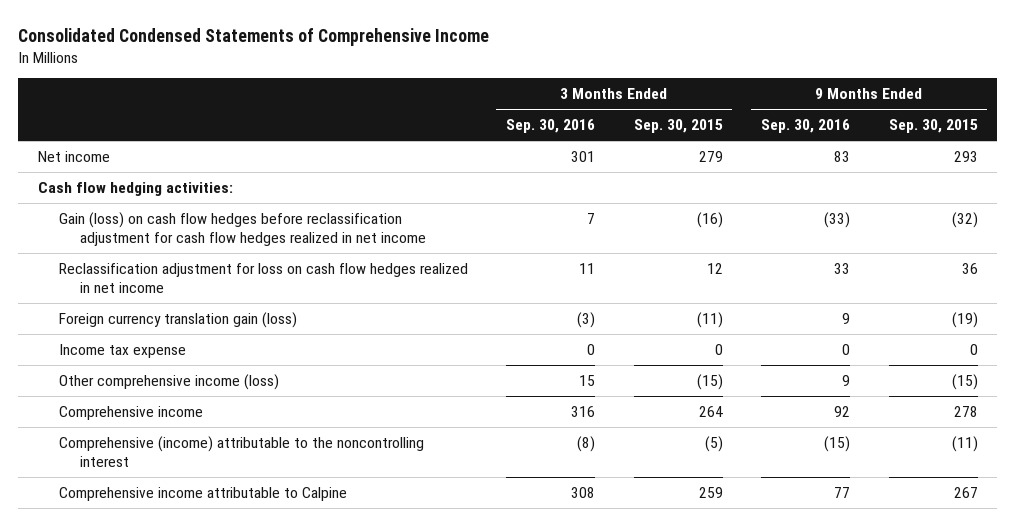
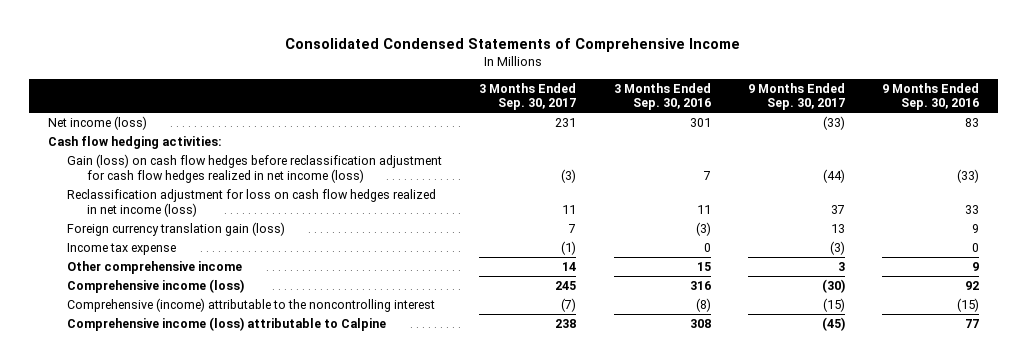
- | 3 Months Ended Sep. 30, 2016 | 3 Months Ended Sep. 30, 2015 | 9 Months Ended Sep. 30, 2016 | 9 Months Ended Sep. 30, 2015
+ | 3 Months Ended Sep. 30, 2017 | 3 Months Ended Sep. 30, 2016 | 9 Months Ended Sep. 30, 2017 | 9 Months Ended Sep. 30, 2016
- Net income | 301 | 279 | 83 | 293
+ Net income (loss) | 231 | 301 | (33) | 83
- Gain (loss) on cash flow hedges before reclassification adjustment for cash flow hedges realized in net income | 7 | (16) | (33) | (32)
- Reclassification adjustment for loss on cash flow hedges realized in net income | 11 | 12 | 33 | 36
+ Gain (loss) on cash flow hedges before reclassification adjustment for cash flow hedges realized in net income (loss) | (3) | 7 | (44) | (33)
+ Reclassification adjustment for loss on cash flow hedges realized in net income (loss) | 11 | 11 | 37 | 33
- Other comprehensive income (loss) | 15 | (15) | 9 | (15)
- Comprehensive income | 316 | 264 | 92 | 278
+ Other comprehensive income | 14 | 15 | 3 | 9
+ Comprehensive income (loss) | 245 | 316 | (30) | 92
- Comprehensive income attributable to Calpine | 308 | 259 | 77 | 267
+ Comprehensive income (loss) attributable to Calpine | 238 | 308 | (45) | 77

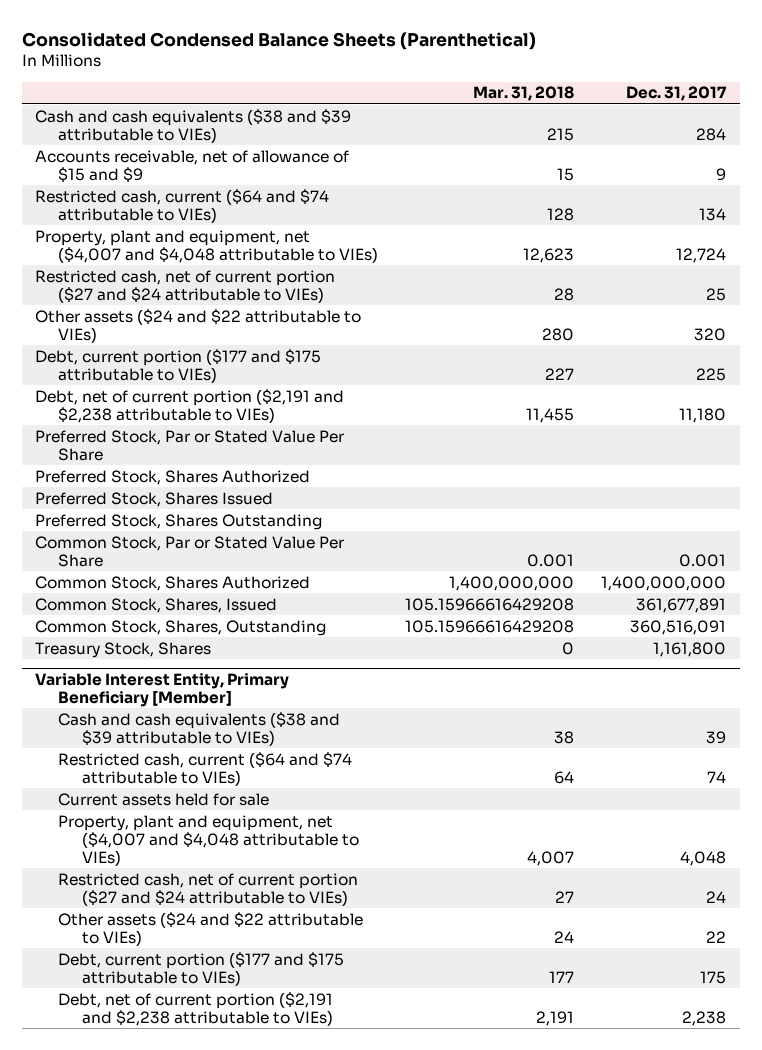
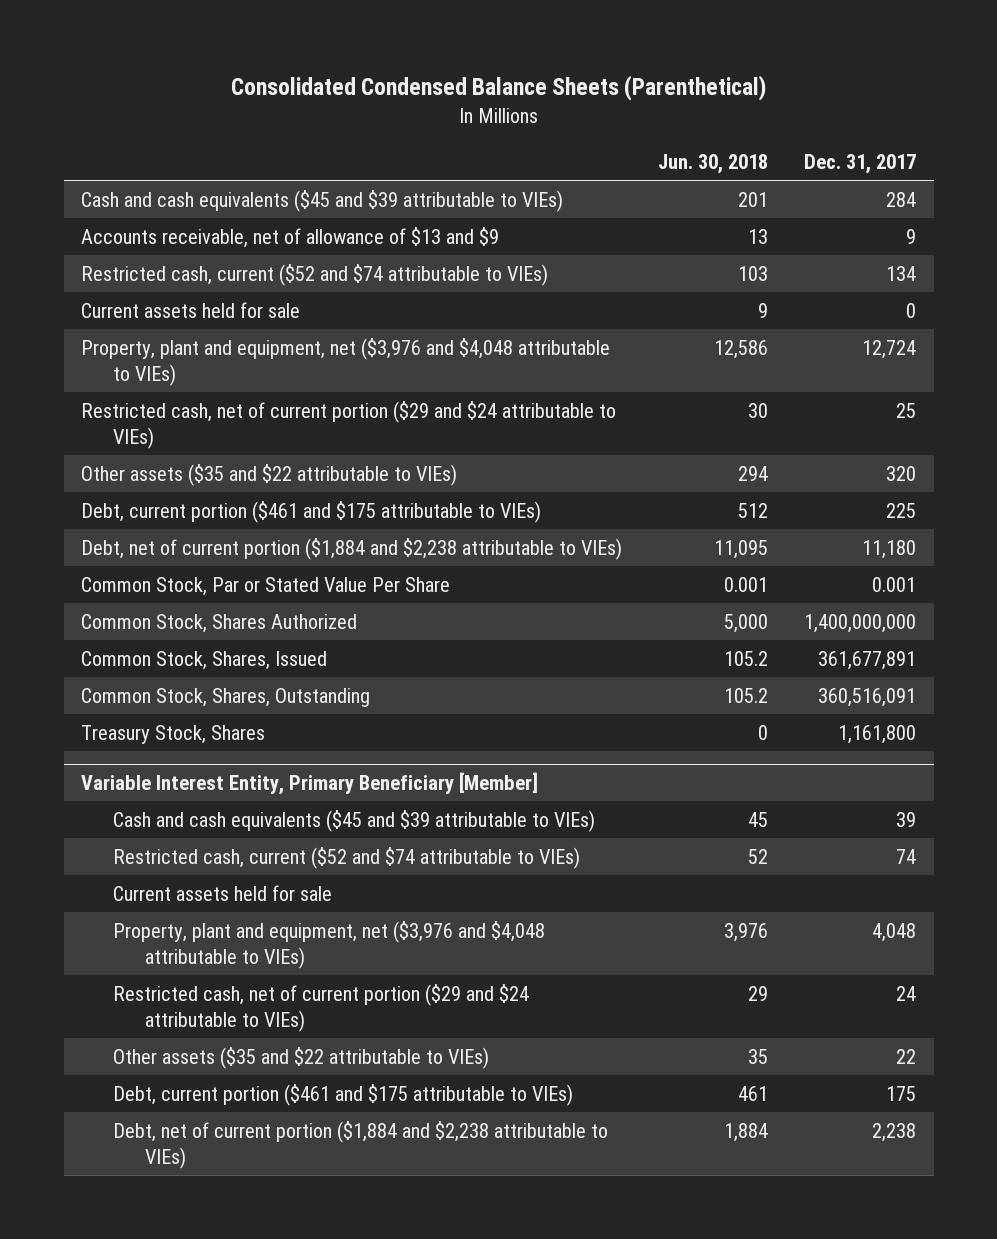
- | Mar. 31, 2018 | Dec. 31, 2017
+ | Jun. 30, 2018 | Dec. 31, 2017
- Cash and cash equivalents ($38 and $39 attributable to VIEs) | 215 | 284
- Accounts receivable, net of allowance of $15 and $9 | 15 | 9
- Restricted cash, current ($64 and $74 attributable to VIEs) | 128 | 134
- Property, plant and equipment, net ($4,007 and $4,048 attributable to VIEs) | 12,623 | 12,724
- Restricted cash, net of current portion ($27 and $24 attributable to VIEs) | 28 | 25
- Other assets ($24 and $22 attributable to VIEs) | 280 | 320
- Debt, current portion ($177 and $175 attributable to VIEs) | 227 | 225
- Debt, net of current portion ($2,191 and $2,238 attributable to VIEs) | 11,455 | 11,180
- Preferred Stock, Par or Stated Value Per Share
- Preferred Stock, Shares Authorized
- Preferred Stock, Shares Issued
- Preferred Stock, Shares Outstanding
+ Cash and cash equivalents ($45 and $39 attributable to VIEs) | 201 | 284
+ Accounts receivable, net of allowance of $13 and $9 | 13 | 9
+ Restricted cash, current ($52 and $74 attributable to VIEs) | 103 | 134
+ Current assets held for sale | 9 | 0
+ Property, plant and equipment, net ($3,976 and $4,048 attributable to VIEs) | 12,586 | 12,724
+ Restricted cash, net of current portion ($29 and $24 attributable to VIEs) | 30 | 25
+ Other assets ($35 and $22 attributable to VIEs) | 294 | 320
+ Debt, current portion ($461 and $175 attributable to VIEs) | 512 | 225
+ Debt, net of current portion ($1,884 and $2,238 attributable to VIEs) | 11,095 | 11,180
@ Variable Interest Entity, Primary Beneficiary [Member]
- Cash and cash equivalents ($38 and $39 attributable to VIEs) | 38 | 39
- Restricted cash, current ($64 and $74 attributable to VIEs) | 64 | 74
+ Cash and cash equivalents ($45 and $39 attributable to VIEs) | 45 | 39
+ Restricted cash, current ($52 and $74 attributable to VIEs) | 52 | 74
- Property, plant and equipment, net ($4,007 and $4,048 attributable to VIEs) | 4,007 | 4,048
- Restricted cash, net of current portion ($27 and $24 attributable to VIEs) | 27 | 24
- Other assets ($24 and $22 attributable to VIEs) | 24 | 22
- Debt, current portion ($177 and $175 attributable to VIEs) | 177 | 175
- Debt, net of current portion ($2,191 and $2,238 attributable to VIEs) | 2,191 | 2,238
+ Property, plant and equipment, net ($3,976 and $4,048 attributable to VIEs) | 3,976 | 4,048
+ Restricted cash, net of current portion ($29 and $24 attributable to VIEs) | 29 | 24
+ Other assets ($35 and $22 attributable to VIEs) | 35 | 22
+ Debt, current portion ($461 and $175 attributable to VIEs) | 461 | 175
+ Debt, net of current portion ($1,884 and $2,238 attributable to VIEs) | 1,884 | 2,238

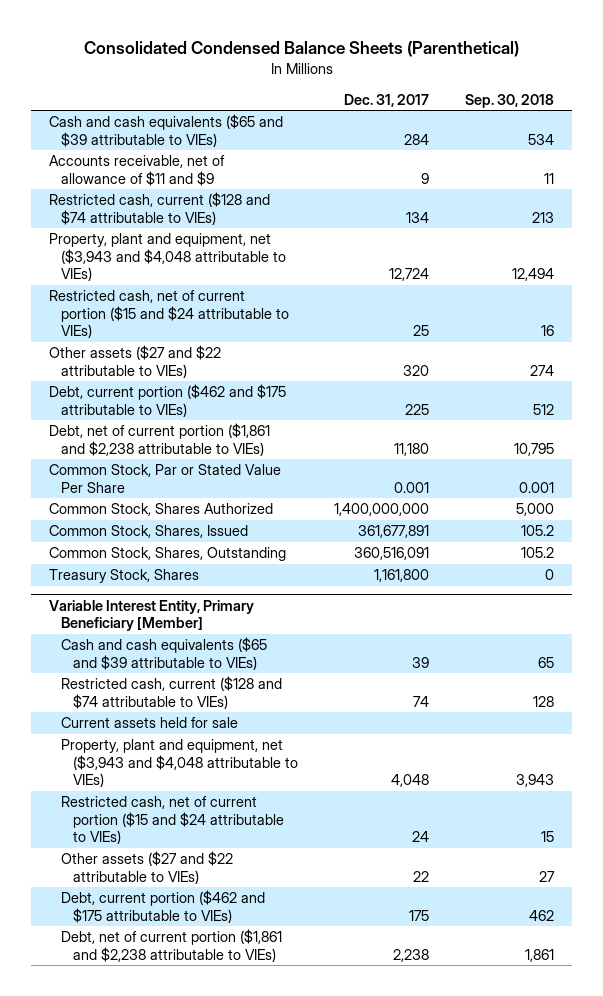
- | Jun. 30, 2018 | Dec. 31, 2017
+ | Dec. 31, 2017 | Sep. 30, 2018
- Cash and cash equivalents ($45 and $39 attributable to VIEs) | 201 | 284
- Accounts receivable, net of allowance of $13 and $9 | 13 | 9
- Restricted cash, current ($52 and $74 attributable to VIEs) | 103 | 134
- Current assets held for sale | 9 | 0
- Property, plant and equipment, net ($3,976 and $4,048 attributable to VIEs) | 12,586 | 12,724
- Restricted cash, net of current portion ($29 and $24 attributable to VIEs) | 30 | 25
- Other assets ($35 and $22 attributable to VIEs) | 294 | 320
- Debt, current portion ($461 and $175 attributable to VIEs) | 512 | 225
- Debt, net of current portion ($1,884 and $2,238 attributable to VIEs) | 11,095 | 11,180
+ Cash and cash equivalents ($65 and $39 attributable to VIEs) | 284 | 534
+ Accounts receivable, net of allowance of $11 and $9 | 9 | 11
+ Restricted cash, current ($128 and $74 attributable to VIEs) | 134 | 213
+ Property, plant and equipment, net ($3,943 and $4,048 attributable to VIEs) | 12,724 | 12,494
+ Restricted cash, net of current portion ($15 and $24 attributable to VIEs) | 25 | 16
+ Other assets ($27 and $22 attributable to VIEs) | 320 | 274
+ Debt, current portion ($462 and $175 attributable to VIEs) | 225 | 512
+ Debt, net of current portion ($1,861 and $2,238 attributable to VIEs) | 11,180 | 10,795
@ Variable Interest Entity, Primary Beneficiary [Member]
- Cash and cash equivalents ($45 and $39 attributable to VIEs) | 45 | 39
- Restricted cash, current ($52 and $74 attributable to VIEs) | 52 | 74
+ Cash and cash equivalents ($65 and $39 attributable to VIEs) | 39 | 65
+ Restricted cash, current ($128 and $74 attributable to VIEs) | 74 | 128
- Property, plant and equipment, net ($3,976 and $4,048 attributable to VIEs) | 3,976 | 4,048
- Restricted cash, net of current portion ($29 and $24 attributable to VIEs) | 29 | 24
- Other assets ($35 and $22 attributable to VIEs) | 35 | 22
- Debt, current portion ($461 and $175 attributable to VIEs) | 461 | 175
- Debt, net of current portion ($1,884 and $2,238 attributable to VIEs) | 1,884 | 2,238
+ Property, plant and equipment, net ($3,943 and $4,048 attributable to VIEs) | 4,048 | 3,943
+ Restricted cash, net of current portion ($15 and $24 attributable to VIEs) | 24 | 15
+ Other assets ($27 and $22 attributable to VIEs) | 22 | 27
+ Debt, current portion ($462 and $175 attributable to VIEs) | 175 | 462
+ Debt, net of current portion ($1,861 and $2,238 attributable to VIEs) | 2,238 | 1,861

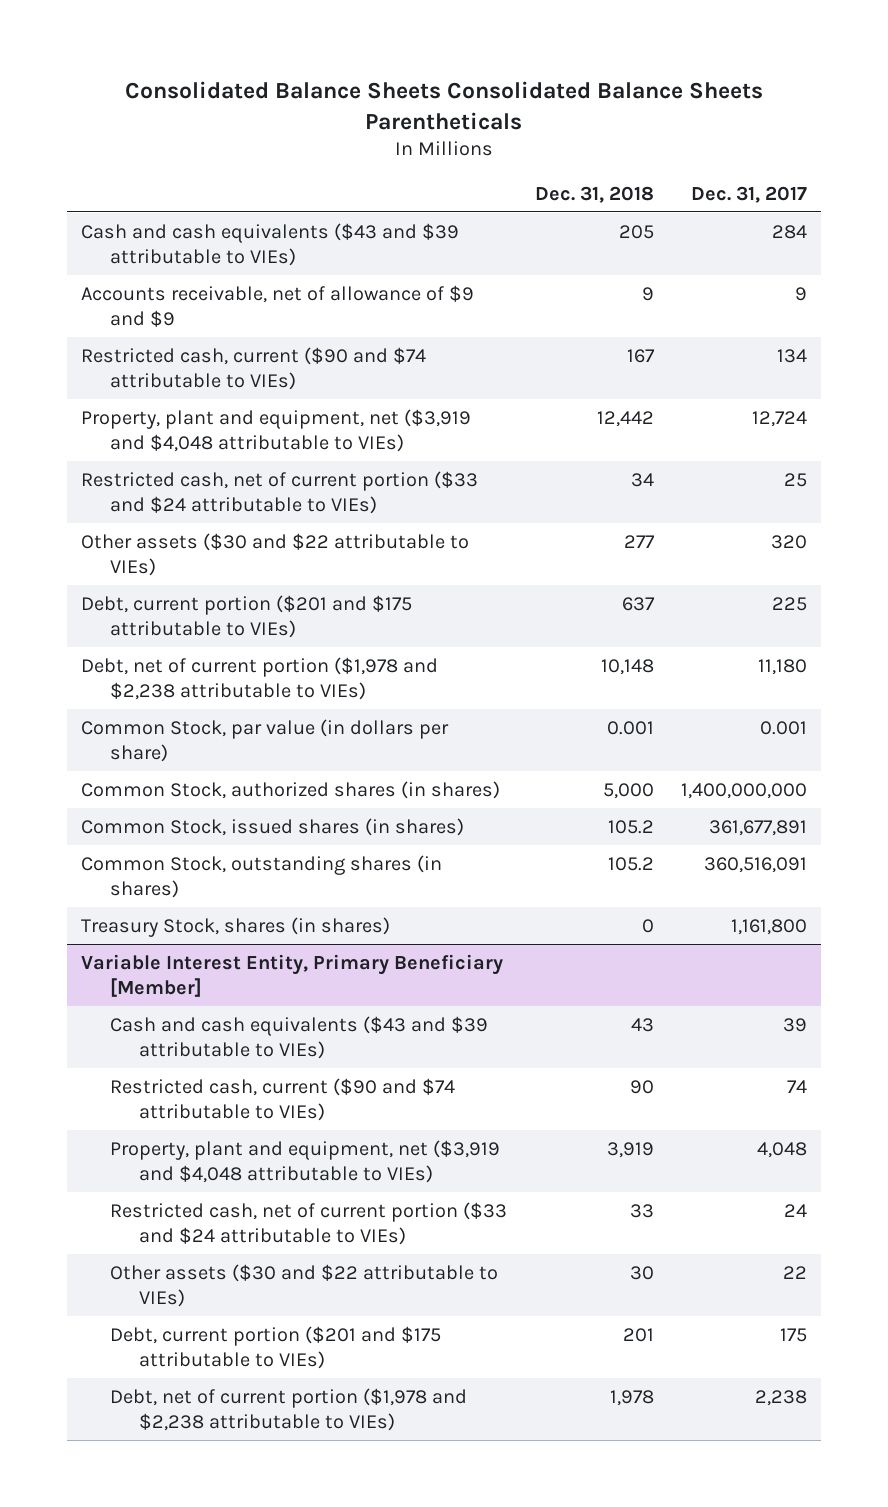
- Consolidated Condensed Balance Sheets (Parenthetical)
+ Consolidated Balance Sheets Consolidated Balance Sheets Parentheticals
- | Dec. 31, 2017 | Sep. 30, 2018
+ | Dec. 31, 2018 | Dec. 31, 2017
- Cash and cash equivalents ($65 and $39 attributable to VIEs) | 284 | 534
- Accounts receivable, net of allowance of $11 and $9 | 9 | 11
- Restricted cash, current ($128 and $74 attributable to VIEs) | 134 | 213
- Property, plant and equipment, net ($3,943 and $4,048 attributable to VIEs) | 12,724 | 12,494
- Restricted cash, net of current portion ($15 and $24 attributable to VIEs) | 25 | 16
- Other assets ($27 and $22 attributable to VIEs) | 320 | 274
- Debt, current portion ($462 and $175 attributable to VIEs) | 225 | 512
- Debt, net of current portion ($1,861 and $2,238 attributable to VIEs) | 11,180 | 10,795
- Common Stock, Par or Stated Value Per Share | 0.001 | 0.001
- Common Stock, Shares Authorized | 1,400,000,000 | 5,000
- Common Stock, Shares, Issued | 361,677,891 | 105.2
- Common Stock, Shares, Outstanding | 360,516,091 | 105.2
- Treasury Stock, Shares | 1,161,800 | 0
+ Cash and cash equivalents ($43 and $39 attributable to VIEs) | 205 | 284
+ Accounts receivable, net of allowance of $9 and $9 | 9 | 9
+ Restricted cash, current ($90 and $74 attributable to VIEs) | 167 | 134
+ Property, plant and equipment, net ($3,919 and $4,048 attributable to VIEs) | 12,442 | 12,724
+ Restricted cash, net of current portion ($33 and $24 attributable to VIEs) | 34 | 25
+ Other assets ($30 and $22 attributable to VIEs) | 277 | 320
+ Debt, current portion ($201 and $175 attributable to VIEs) | 637 | 225
+ Debt, net of current portion ($1,978 and $2,238 attributable to VIEs) | 10,148 | 11,180
+ Common Stock, par value (in dollars per share) | 0.001 | 0.001
+ Common Stock, authorized shares (in shares) | 5,000 | 1,400,000,000
+ Common Stock, issued shares (in shares) | 105.2 | 361,677,891
+ Common Stock, outstanding shares (in shares) | 105.2 | 360,516,091
+ Treasury Stock, shares (in shares) | 0 | 1,161,800
@ Variable Interest Entity, Primary Beneficiary [Member]
- Cash and cash equivalents ($65 and $39 attributable to VIEs) | 39 | 65
- Restricted cash, current ($128 and $74 attributable to VIEs) | 74 | 128
- Current assets held for sale
- Property, plant and equipment, net ($3,943 and $4,048 attributable to VIEs) | 4,048 | 3,943
- Restricted cash, net of current portion ($15 and $24 attributable to VIEs) | 24 | 15
- Other assets ($27 and $22 attributable to VIEs) | 22 | 27
- Debt, current portion ($462 and $175 attributable to VIEs) | 175 | 462
- Debt, net of current portion ($1,861 and $2,238 attributable to VIEs) | 2,238 | 1,861
+ Cash and cash equivalents ($43 and $39 attributable to VIEs) | 43 | 39
+ Restricted cash, current ($90 and $74 attributable to VIEs) | 90 | 74
+ Property, plant and equipment, net ($3,919 and $4,048 attributable to VIEs) | 3,919 | 4,048
+ Restricted cash, net of current portion ($33 and $24 attributable to VIEs) | 33 | 24
+ Other assets ($30 and $22 attributable to VIEs) | 30 | 22
+ Debt, current portion ($201 and $175 attributable to VIEs) | 201 | 175
+ Debt, net of current portion ($1,978 and $2,238 attributable to VIEs) | 1,978 | 2,238

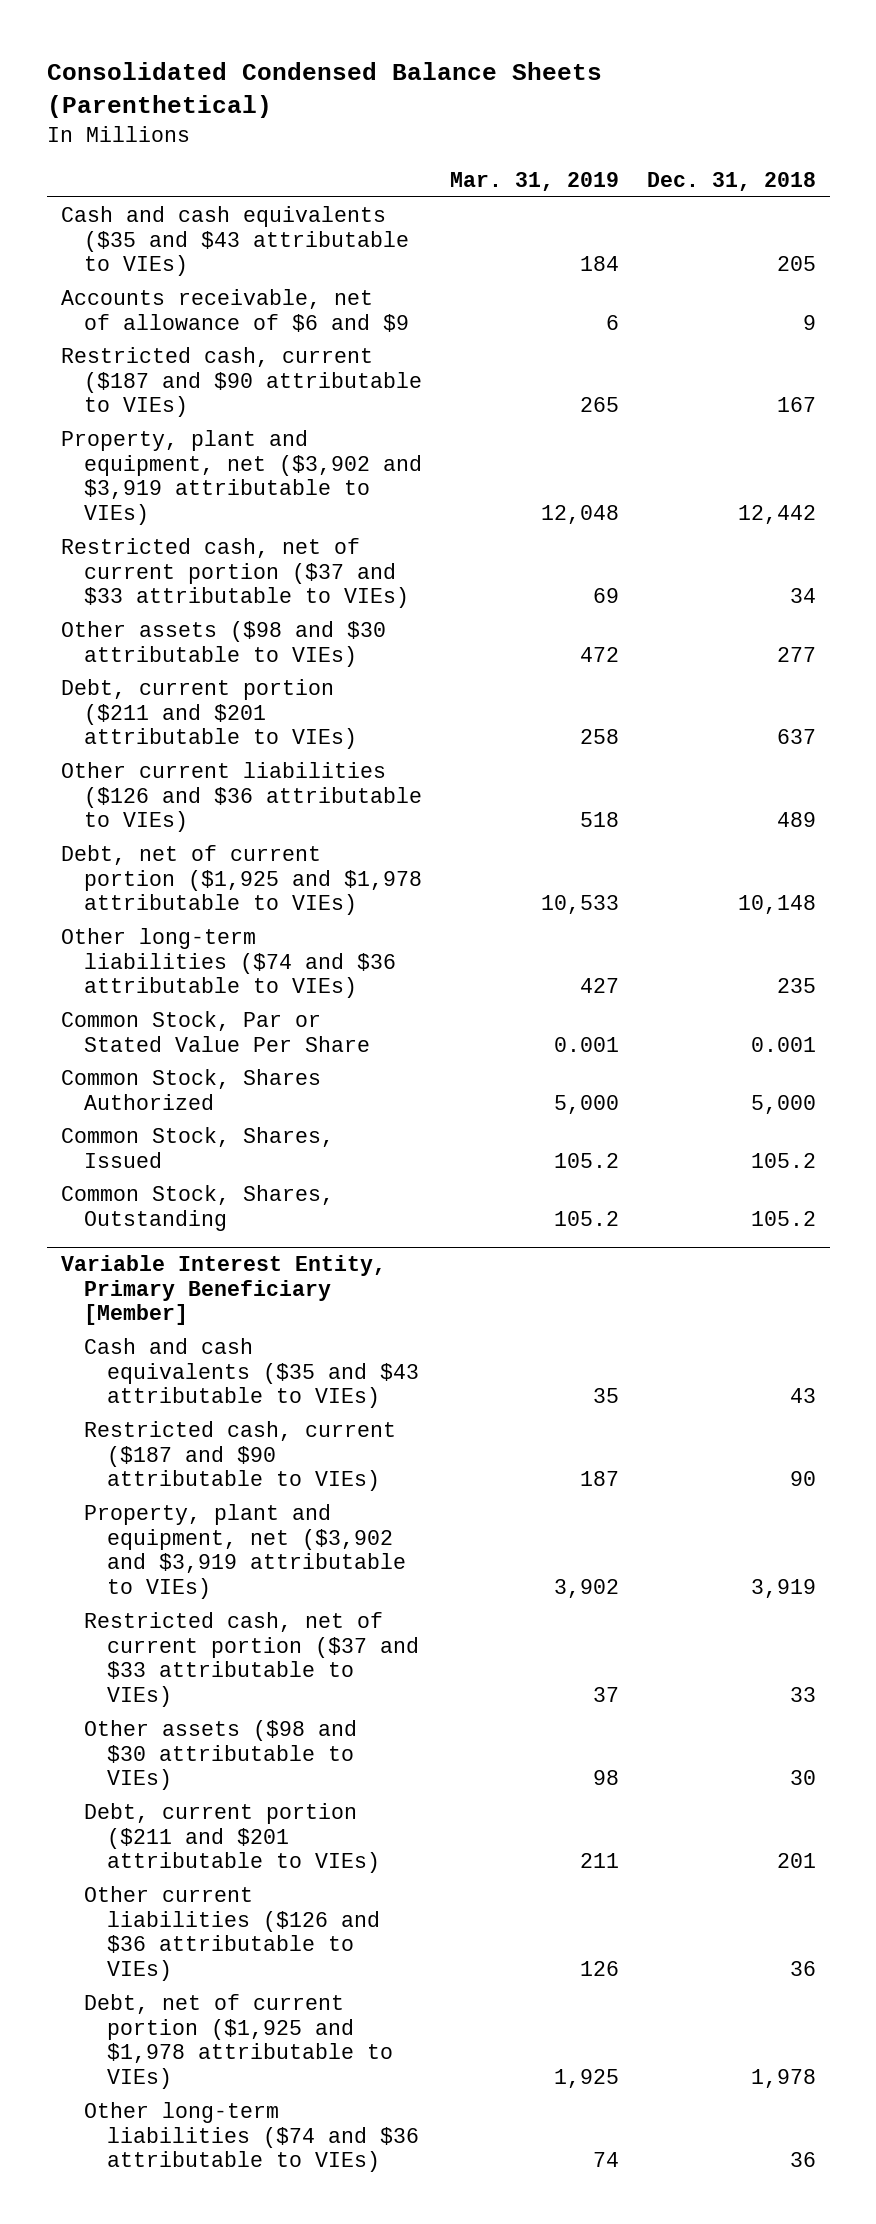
- Consolidated Balance Sheets Consolidated Balance Sheets Parentheticals
+ Consolidated Condensed Balance Sheets (Parenthetical)
- | Dec. 31, 2018 | Dec. 31, 2017
+ | Mar. 31, 2019 | Dec. 31, 2018
- Cash and cash equivalents ($43 and $39 attributable to VIEs) | 205 | 284
- Accounts receivable, net of allowance of $9 and $9 | 9 | 9
- Restricted cash, current ($90 and $74 attributable to VIEs) | 167 | 134
- Property, plant and equipment, net ($3,919 and $4,048 attributable to VIEs) | 12,442 | 12,724
- Restricted cash, net of current portion ($33 and $24 attributable to VIEs) | 34 | 25
- Other assets ($30 and $22 attributable to VIEs) | 277 | 320
- Debt, current portion ($201 and $175 attributable to VIEs) | 637 | 225
- Debt, net of current portion ($1,978 and $2,238 attributable to VIEs) | 10,148 | 11,180
- Common Stock, par value (in dollars per share) | 0.001 | 0.001
- Common Stock, authorized shares (in shares) | 5,000 | 1,400,000,000
- Common Stock, issued shares (in shares) | 105.2 | 361,677,891
- Common Stock, outstanding shares (in shares) | 105.2 | 360,516,091
- Treasury Stock, shares (in shares) | 0 | 1,161,800
+ Cash and cash equivalents ($35 and $43 attributable to VIEs) | 184 | 205
+ Accounts receivable, net of allowance of $6 and $9 | 6 | 9
+ Restricted cash, current ($187 and $90 attributable to VIEs) | 265 | 167
+ Property, plant and equipment, net ($3,902 and $3,919 attributable to VIEs) | 12,048 | 12,442
+ Restricted cash, net of current portion ($37 and $33 attributable to VIEs) | 69 | 34
+ Other assets ($98 and $30 attributable to VIEs) | 472 | 277
+ Debt, current portion ($211 and $201 attributable to VIEs) | 258 | 637
+ Other current liabilities ($126 and $36 attributable to VIEs) | 518 | 489
+ Debt, net of current portion ($1,925 and $1,978 attributable to VIEs) | 10,533 | 10,148
+ Other long-term liabilities ($74 and $36 attributable to VIEs) | 427 | 235
+ Common Stock, Par or Stated Value Per Share | 0.001 | 0.001
+ Common Stock, Shares Authorized | 5,000 | 5,000
+ Common Stock, Shares, Issued | 105.2 | 105.2
+ Common Stock, Shares, Outstanding | 105.2 | 105.2
@ Variable Interest Entity, Primary Beneficiary [Member]
- Cash and cash equivalents ($43 and $39 attributable to VIEs) | 43 | 39
- Restricted cash, current ($90 and $74 attributable to VIEs) | 90 | 74
- Property, plant and equipment, net ($3,919 and $4,048 attributable to VIEs) | 3,919 | 4,048
- Restricted cash, net of current portion ($33 and $24 attributable to VIEs) | 33 | 24
- Other assets ($30 and $22 attributable to VIEs) | 30 | 22
- Debt, current portion ($201 and $175 attributable to VIEs) | 201 | 175
- Debt, net of current portion ($1,978 and $2,238 attributable to VIEs) | 1,978 | 2,238
+ Cash and cash equivalents ($35 and $43 attributable to VIEs) | 35 | 43
+ Restricted cash, current ($187 and $90 attributable to VIEs) | 187 | 90
+ Property, plant and equipment, net ($3,902 and $3,919 attributable to VIEs) | 3,902 | 3,919
+ Restricted cash, net of current portion ($37 and $33 attributable to VIEs) | 37 | 33
+ Other assets ($98 and $30 attributable to VIEs) | 98 | 30
+ Debt, current portion ($211 and $201 attributable to VIEs) | 211 | 201
+ Other current liabilities ($126 and $36 attributable to VIEs) | 126 | 36
+ Debt, net of current portion ($1,925 and $1,978 attributable to VIEs) | 1,925 | 1,978
+ Other long-term liabilities ($74 and $36 attributable to VIEs) | 74 | 36

